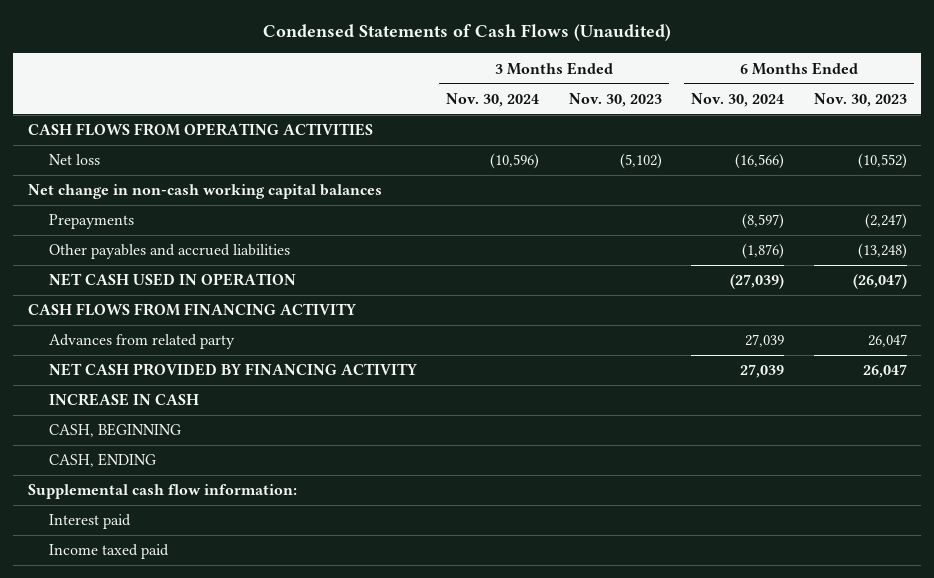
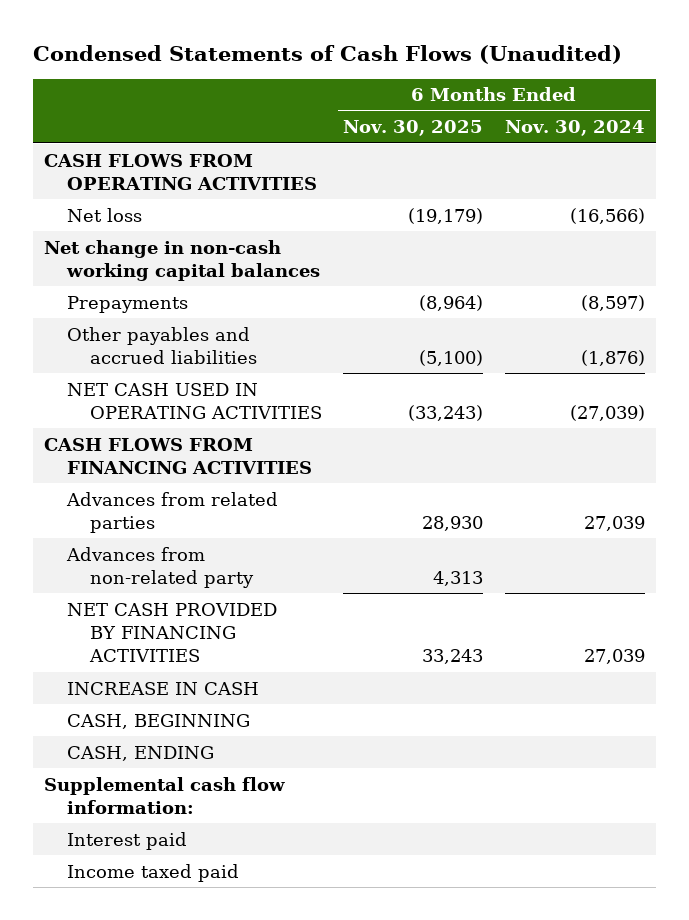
- | 3 Months Ended Nov. 30, 2024 | 3 Months Ended Nov. 30, 2023 | 6 Months Ended Nov. 30, 2024 | 6 Months Ended Nov. 30, 2023
+ | 6 Months Ended Nov. 30, 2025 | 6 Months Ended Nov. 30, 2024
- NET CASH USED IN OPERATION | | | (27,039) | (26,047)
- CASH FLOWS FROM FINANCING ACTIVITY
- Advances from related party | | | 27,039 | 26,047
- NET CASH PROVIDED BY FINANCING ACTIVITY | | | 27,039 | 26,047
+ NET CASH USED IN OPERATING ACTIVITIES | (33,243) | (27,039)
+ CASH FLOWS FROM FINANCING ACTIVITIES
+ Advances from related parties | 28,930 | 27,039
+ Advances from non-related party | 4,313 |
+ NET CASH PROVIDED BY FINANCING ACTIVITIES | 33,243 | 27,039

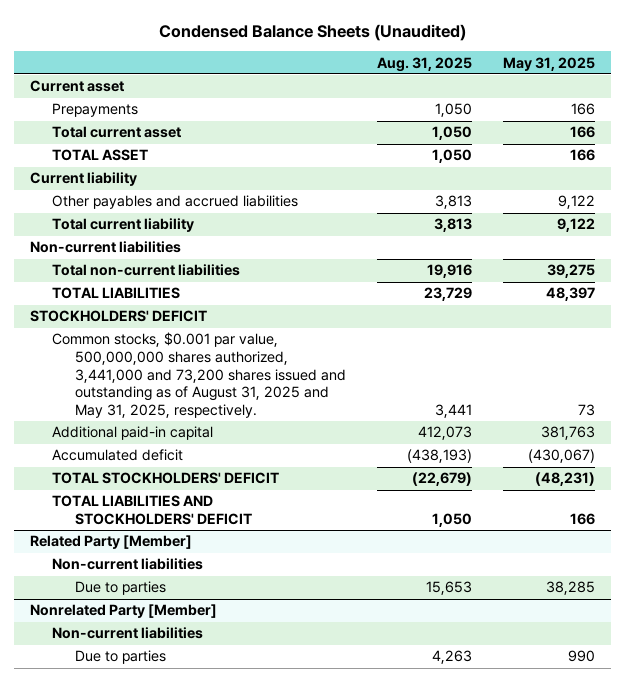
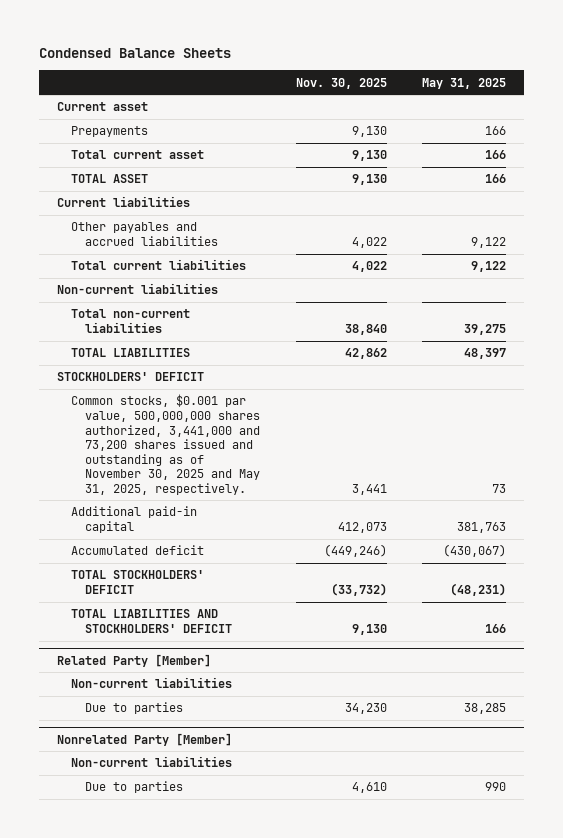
- Condensed Balance Sheets (Unaudited)
+ Condensed Balance Sheets
- | Aug. 31, 2025 | May 31, 2025
+ | Nov. 30, 2025 | May 31, 2025
- Current liability
+ Current liabilities
- Total current liability | 3,813 | 9,122
+ Total current liabilities | 4,022 | 9,122
- Common stocks, $0.001 par value, 500,000,000 shares authorized, 3,441,000 and 73,200 shares issued and outstanding as of August 31, 2025 and May 31, 2025, respectively. | 3,441 | 73
+ Common stocks, $0.001 par value, 500,000,000 shares authorized, 3,441,000 and 73,200 shares issued and outstanding as of November 30, 2025 and May 31, 2025, respectively. | 3,441 | 73

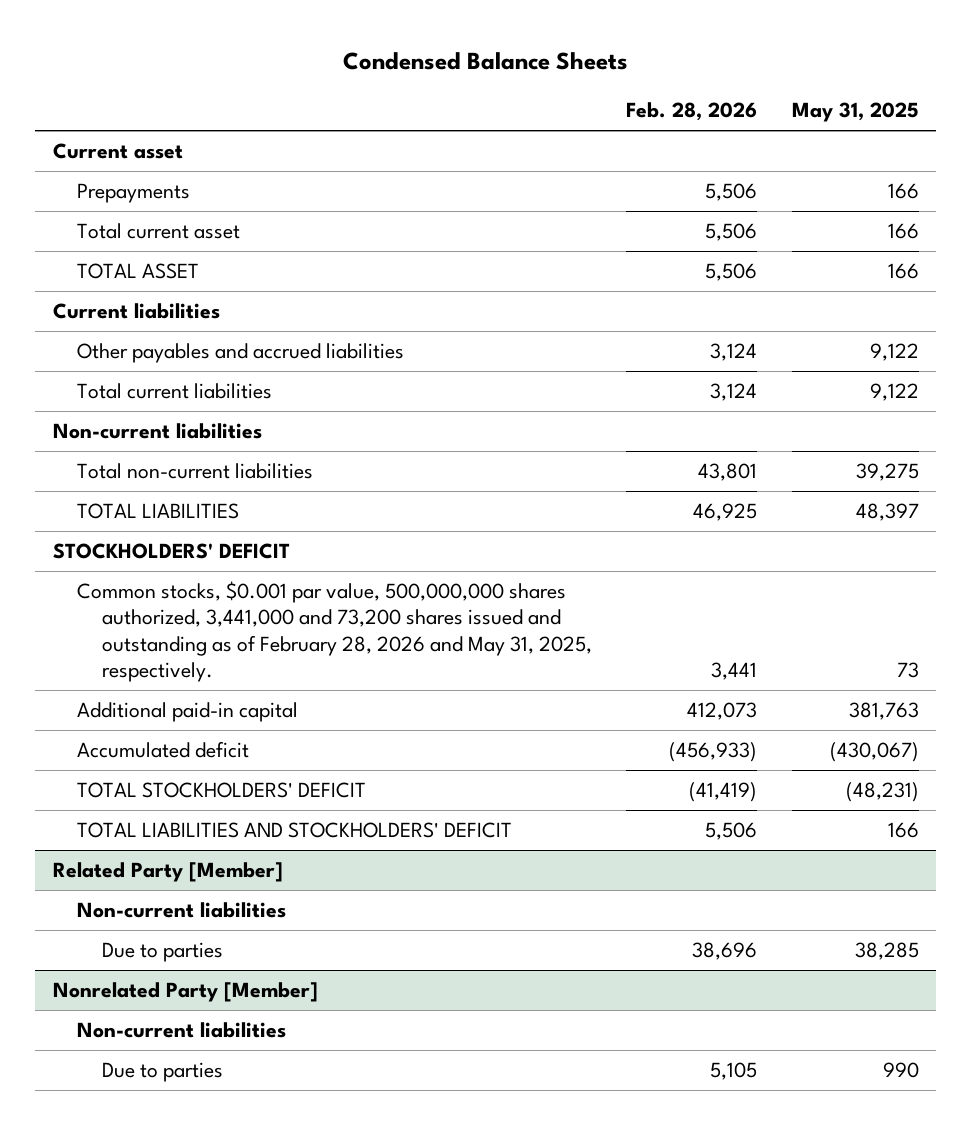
- | Nov. 30, 2025 | May 31, 2025
+ | Feb. 28, 2026 | May 31, 2025
- Common stocks, $0.001 par value, 500,000,000 shares authorized, 3,441,000 and 73,200 shares issued and outstanding as of November 30, 2025 and May 31, 2025, respectively. | 3,441 | 73
+ Common stocks, $0.001 par value, 500,000,000 shares authorized, 3,441,000 and 73,200 shares issued and outstanding as of February 28, 2026 and May 31, 2025, respectively. | 3,441 | 73

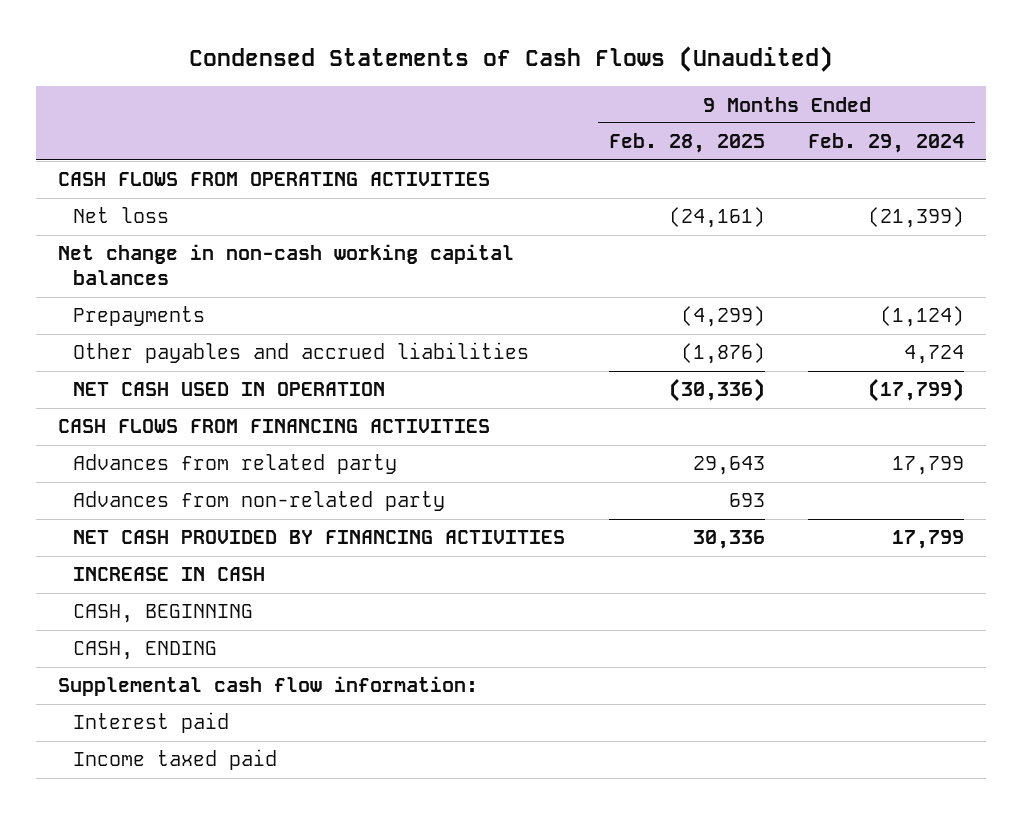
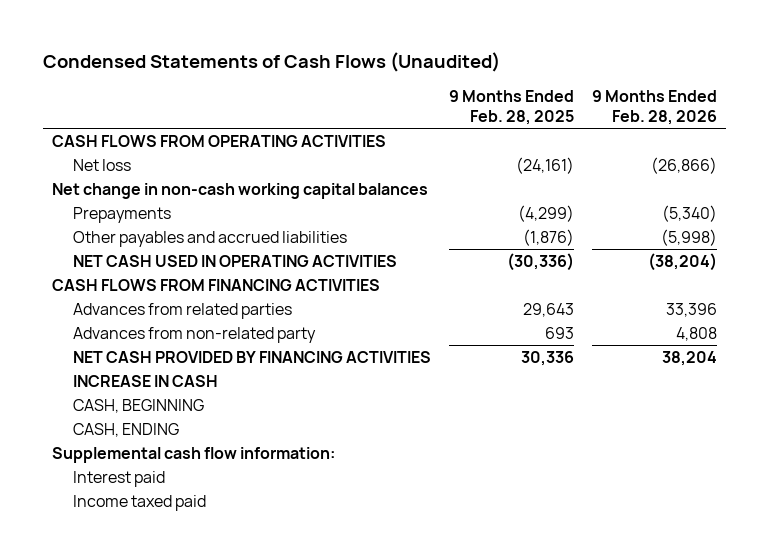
- | 9 Months Ended Feb. 28, 2025 | 9 Months Ended Feb. 29, 2024
+ | 9 Months Ended Feb. 28, 2025 | 9 Months Ended Feb. 28, 2026
- NET CASH USED IN OPERATION | (30,336) | (17,799)
+ NET CASH USED IN OPERATING ACTIVITIES | (30,336) | (38,204)
- Advances from related party | 29,643 | 17,799
+ Advances from related parties | 29,643 | 33,396

